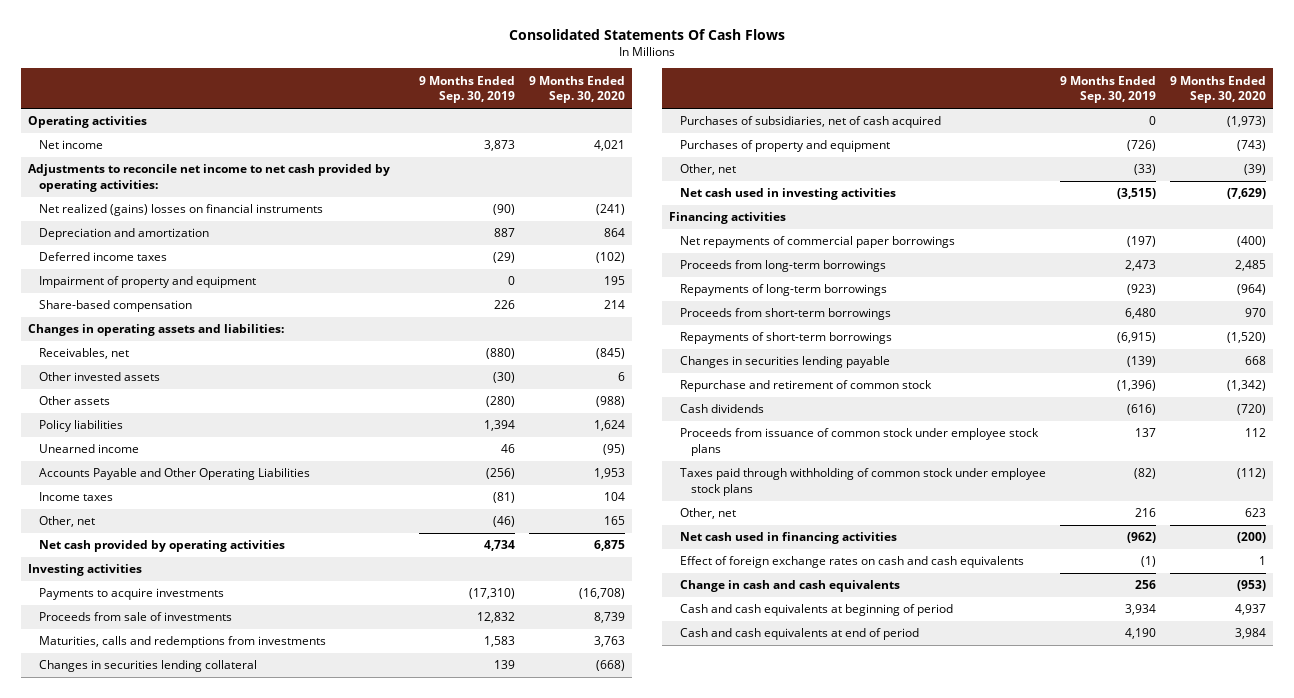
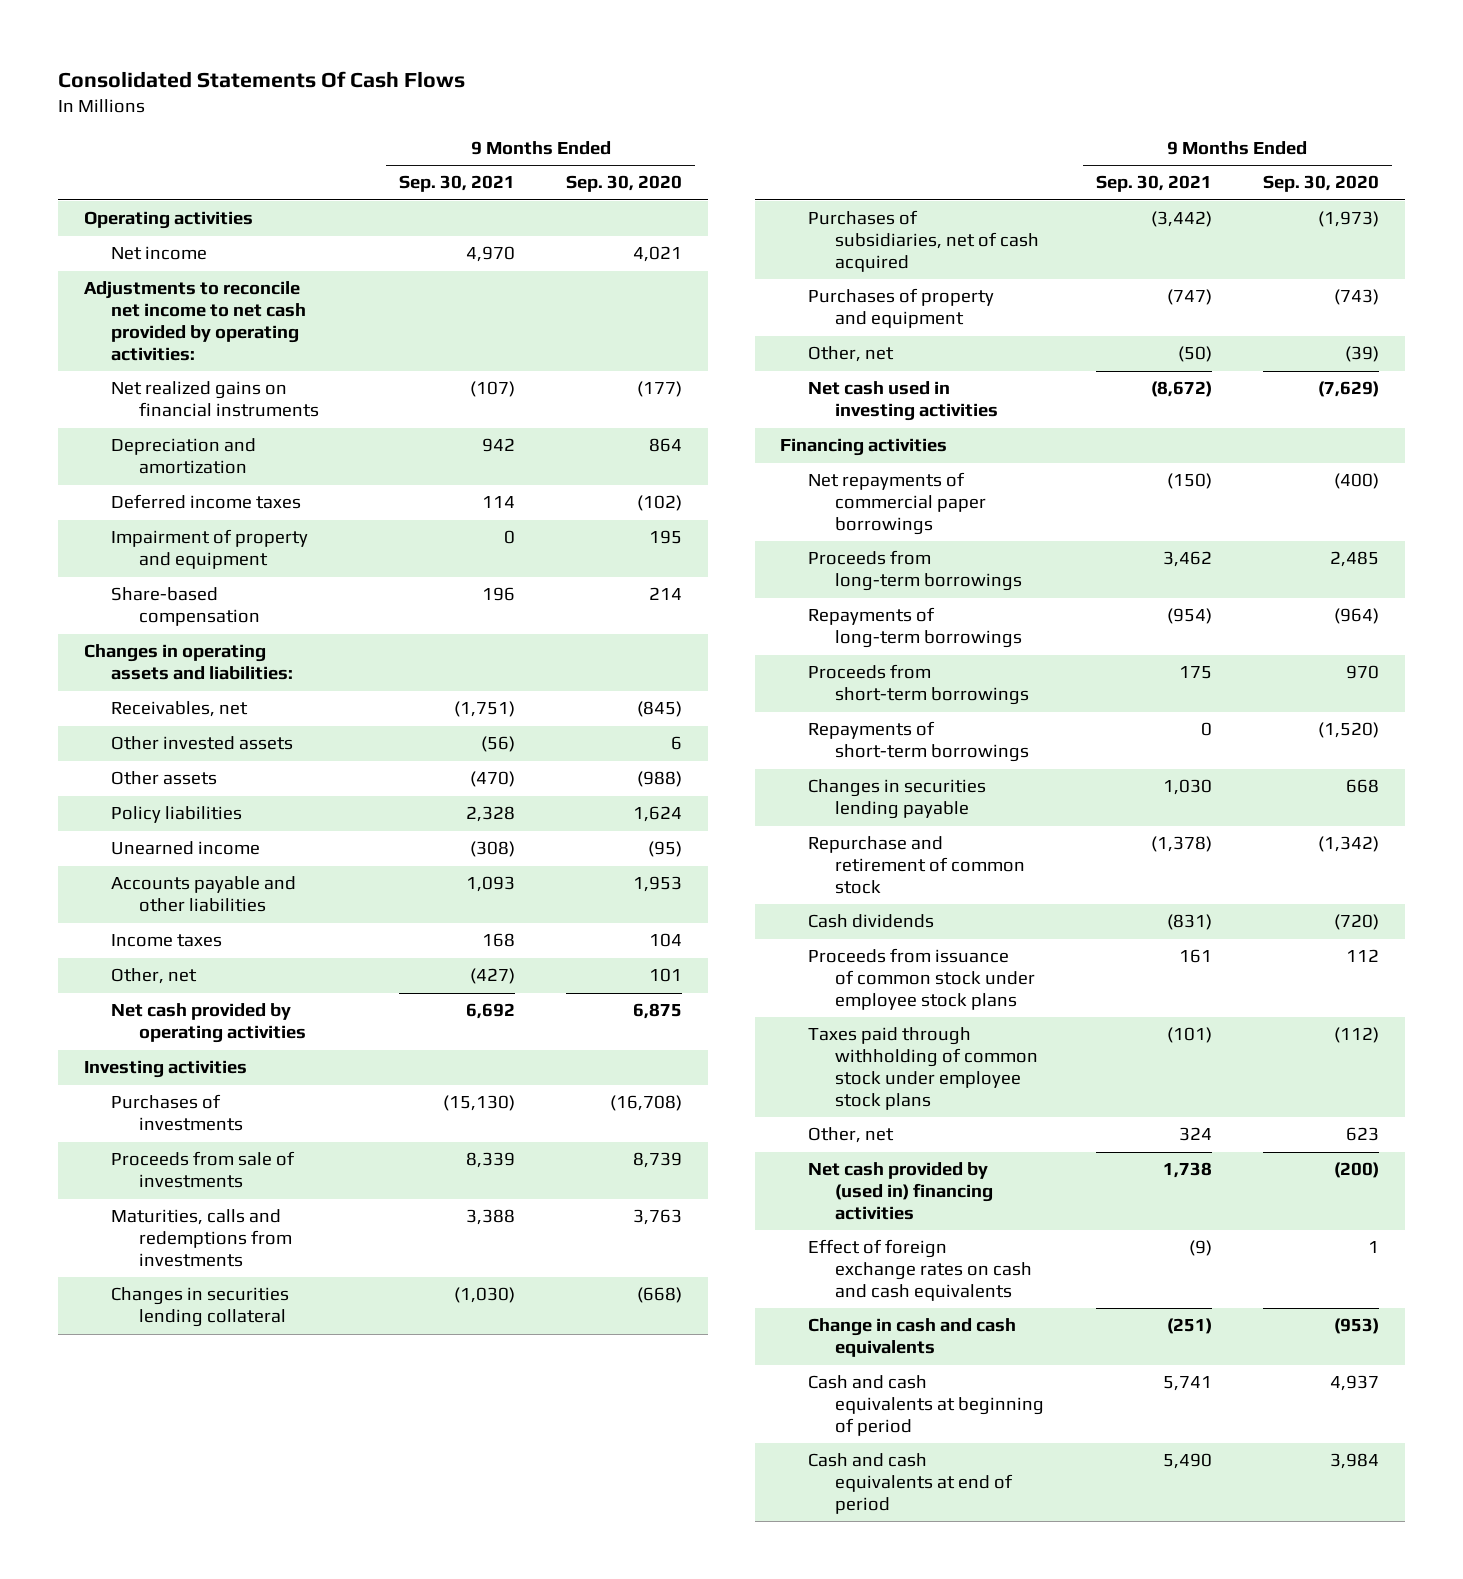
- | 9 Months Ended Sep. 30, 2019 | 9 Months Ended Sep. 30, 2020
+ | 9 Months Ended Sep. 30, 2021 | 9 Months Ended Sep. 30, 2020
- Net realized (gains) losses on financial instruments | (90) | (241)
+ Net realized gains on financial instruments | (107) | (177)
- Accounts Payable and Other Operating Liabilities | (256) | 1,953
+ Accounts payable and other liabilities | 1,093 | 1,953
- Other, net | (46) | 165
+ Other, net | (427) | 101
- Payments to acquire investments | (17,310) | (16,708)
+ Purchases of investments | (15,130) | (16,708)
- Net cash used in financing activities | (962) | (200)
+ Net cash provided by (used in) financing activities | 1,738 | (200)

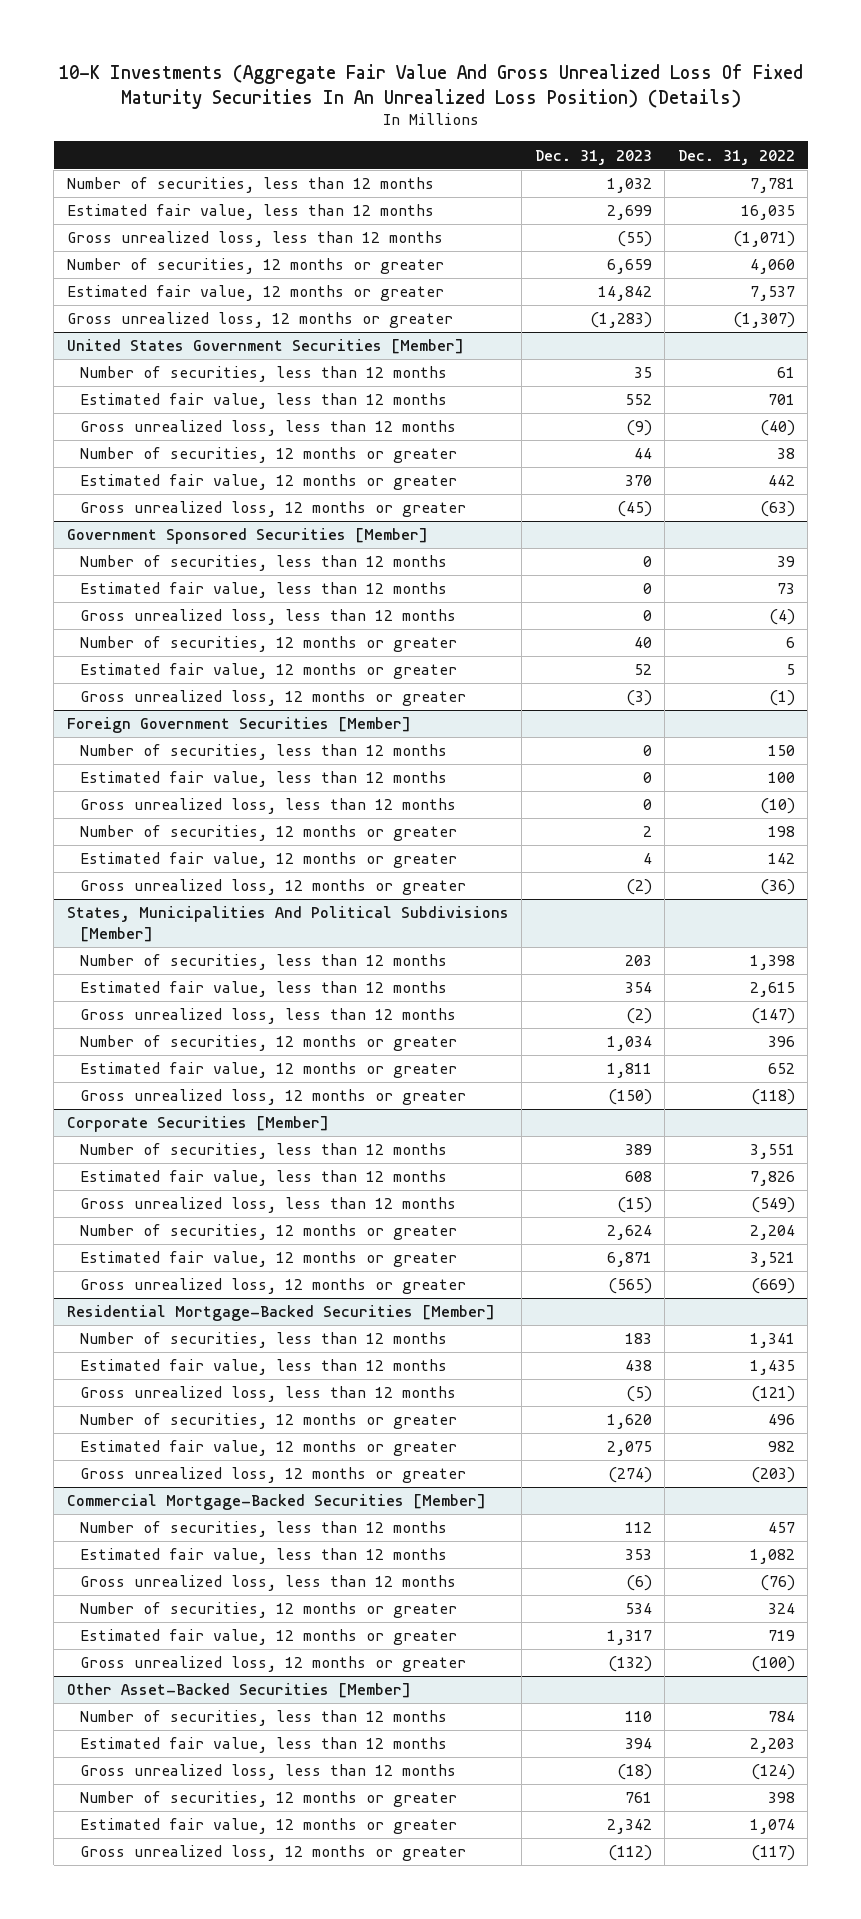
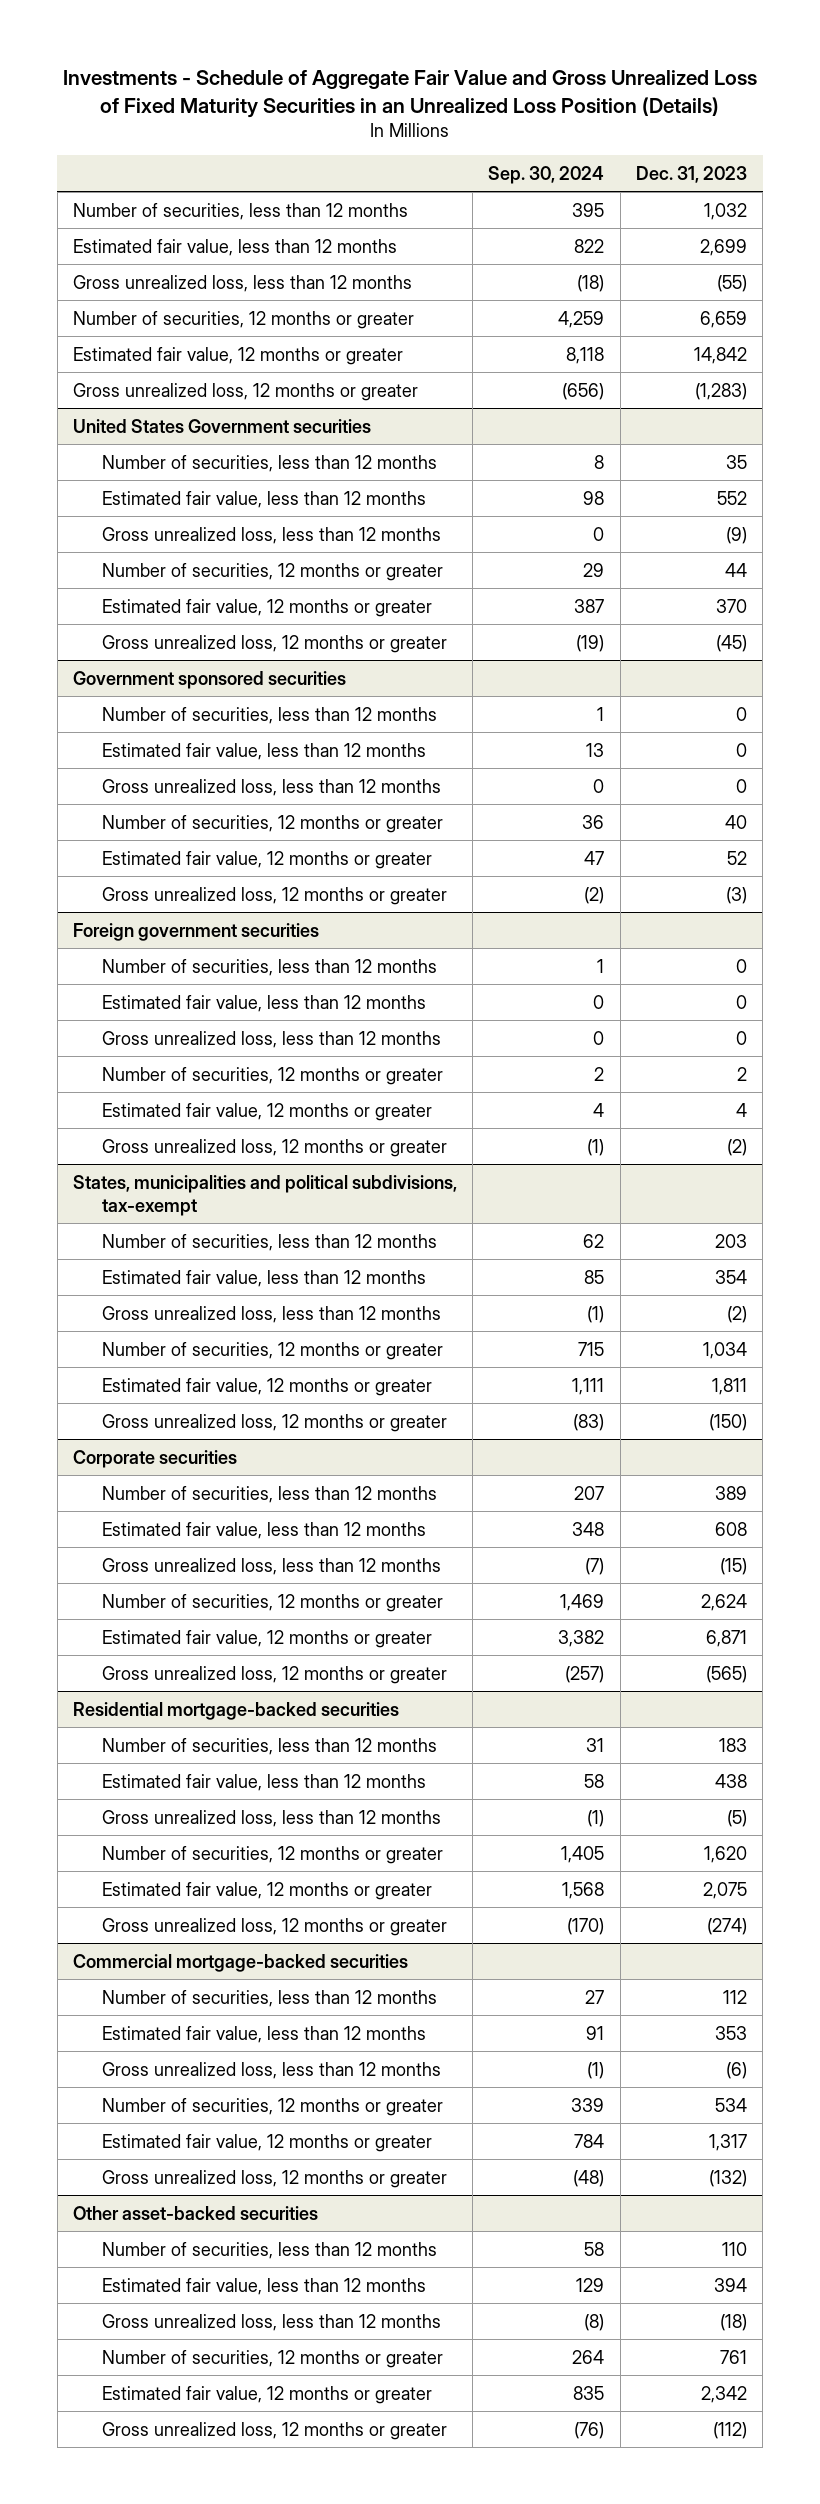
- 10-K Investments (Aggregate Fair Value And Gross Unrealized Loss Of Fixed Maturity Securities In An Unrealized Loss Position) (Details)
+ Investments - Schedule of Aggregate Fair Value and Gross Unrealized Loss of Fixed Maturity Securities in an Unrealized Loss Position (Details)
- | Dec. 31, 2023 | Dec. 31, 2022
+ | Sep. 30, 2024 | Dec. 31, 2023
- United States Government Securities [Member]
+ United States Government securities
- Government Sponsored Securities [Member]
+ Government sponsored securities
- Foreign Government Securities [Member]
+ Foreign government securities
- States, Municipalities And Political Subdivisions [Member]
+ States, municipalities and political subdivisions, tax-exempt
- Corporate Securities [Member]
+ Corporate securities
- Residential Mortgage-Backed Securities [Member]
+ Residential mortgage-backed securities
- Commercial Mortgage-Backed Securities [Member]
+ Commercial mortgage-backed securities
- Other Asset-Backed Securities [Member]
+ Other asset-backed securities

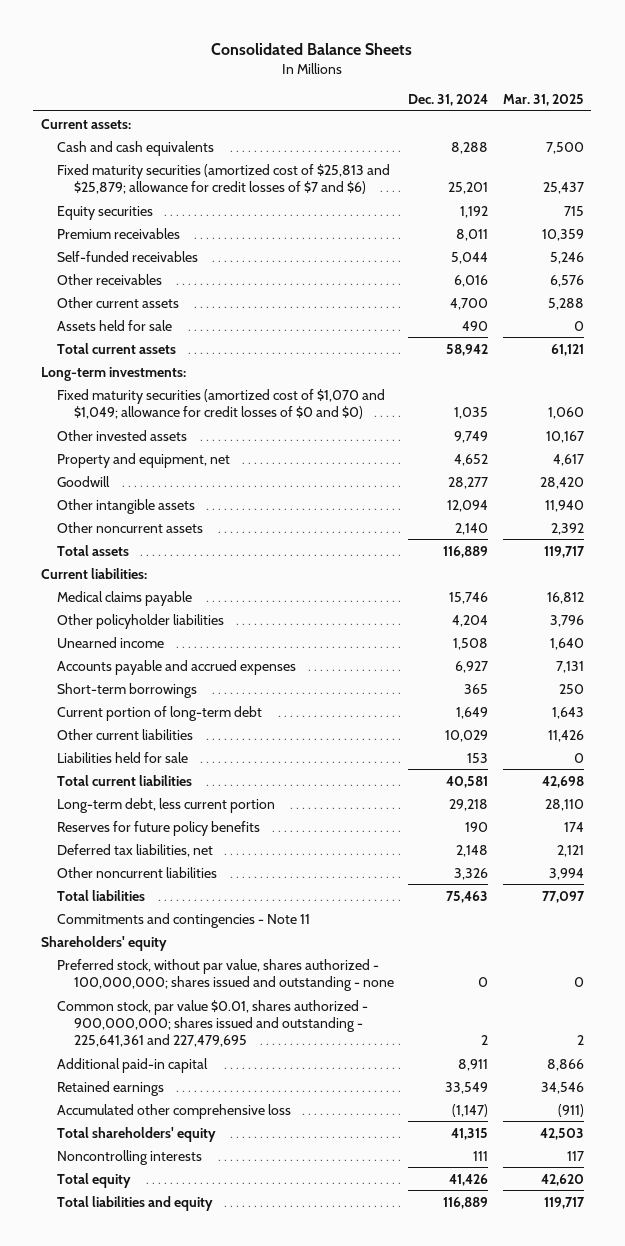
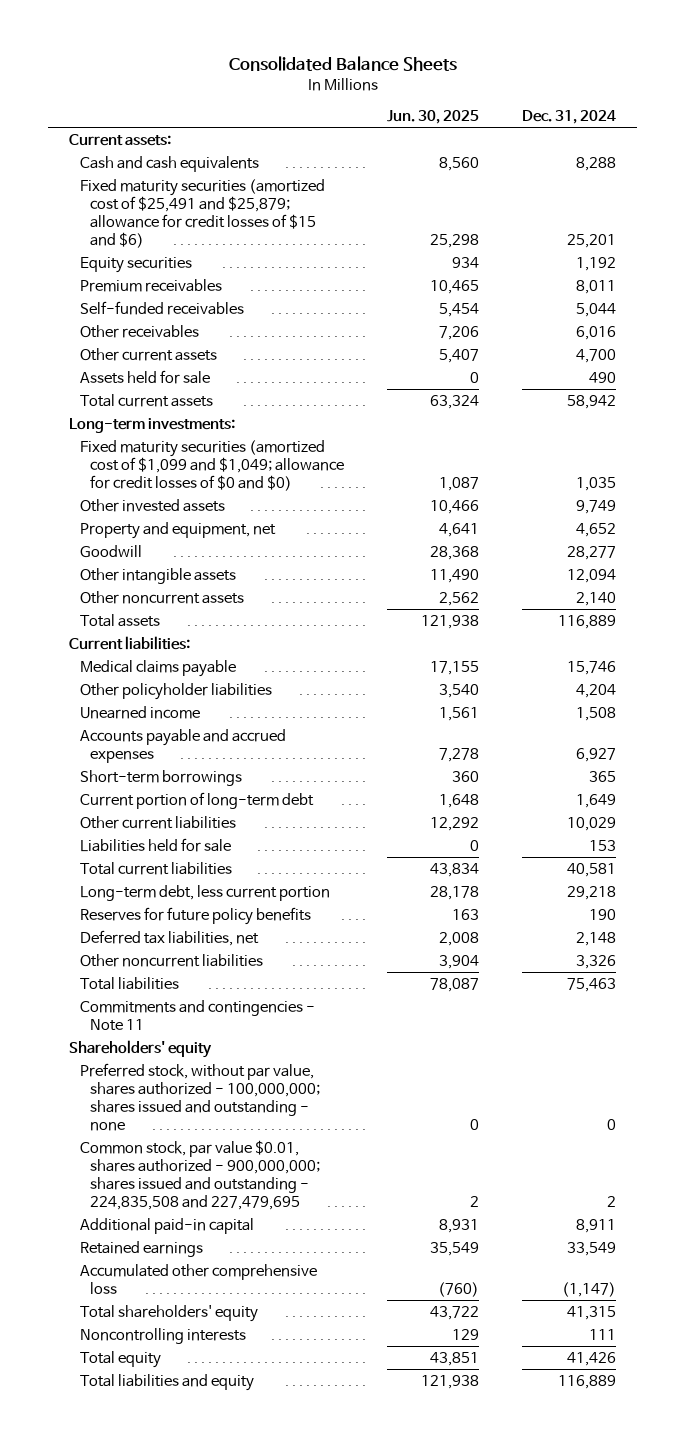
- | Dec. 31, 2024 | Mar. 31, 2025
+ | Jun. 30, 2025 | Dec. 31, 2024
- Fixed maturity securities (amortized cost of $25,813 and $25,879; allowance for credit losses of $7 and $6) | 25,201 | 25,437
+ Fixed maturity securities (amortized cost of $25,491 and $25,879; allowance for credit losses of $15 and $6) | 25,298 | 25,201
- Fixed maturity securities (amortized cost of $1,070 and $1,049; allowance for credit losses of $0 and $0) | 1,035 | 1,060
+ Fixed maturity securities (amortized cost of $1,099 and $1,049; allowance for credit losses of $0 and $0) | 1,087 | 1,035
- Common stock, par value $0.01, shares authorized - 900,000,000; shares issued and outstanding - 225,641,361 and 227,479,695 | 2 | 2
+ Common stock, par value $0.01, shares authorized - 900,000,000; shares issued and outstanding - 224,835,508 and 227,479,695 | 2 | 2

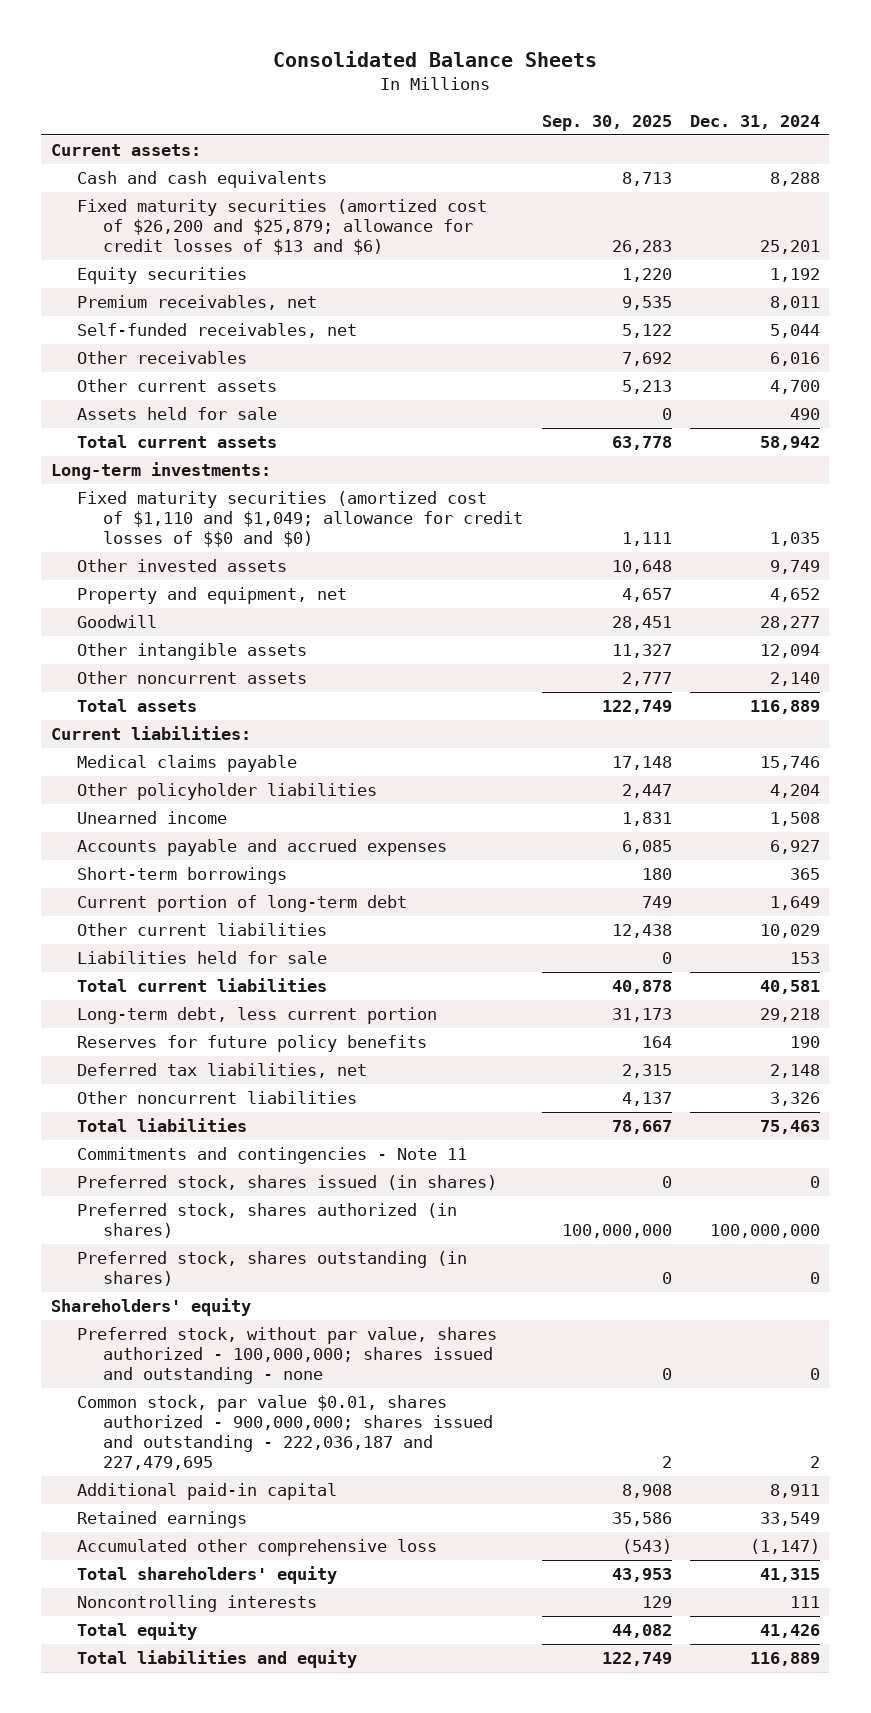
- | Jun. 30, 2025 | Dec. 31, 2024
+ | Sep. 30, 2025 | Dec. 31, 2024
- Fixed maturity securities (amortized cost of $25,491 and $25,879; allowance for credit losses of $15 and $6) | 25,298 | 25,201
+ Fixed maturity securities (amortized cost of $26,200 and $25,879; allowance for credit losses of $13 and $6) | 26,283 | 25,201
- Premium receivables | 10,465 | 8,011
- Self-funded receivables | 5,454 | 5,044
+ Premium receivables, net | 9,535 | 8,011
+ Self-funded receivables, net | 5,122 | 5,044
- Fixed maturity securities (amortized cost of $1,099 and $1,049; allowance for credit losses of $0 and $0) | 1,087 | 1,035
+ Fixed maturity securities (amortized cost of $1,110 and $1,049; allowance for credit losses of $$0 and $0) | 1,111 | 1,035
+ Preferred stock, shares issued (in shares) | 0 | 0
+ Preferred stock, shares authorized (in shares) | 100,000,000 | 100,000,000
+ Preferred stock, shares outstanding (in shares) | 0 | 0
- Common stock, par value $0.01, shares authorized - 900,000,000; shares issued and outstanding - 224,835,508 and 227,479,695 | 2 | 2
+ Common stock, par value $0.01, shares authorized - 900,000,000; shares issued and outstanding - 222,036,187 and 227,479,695 | 2 | 2

